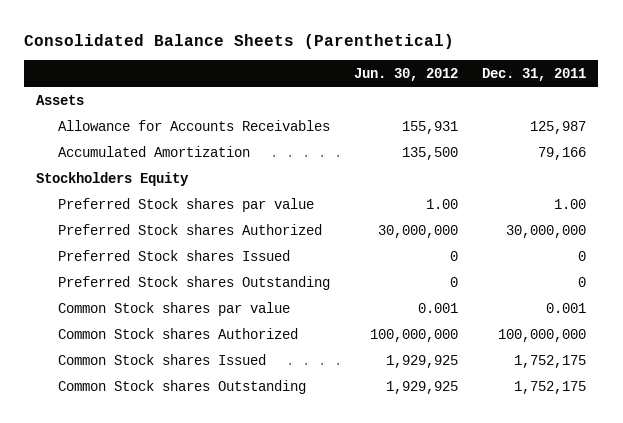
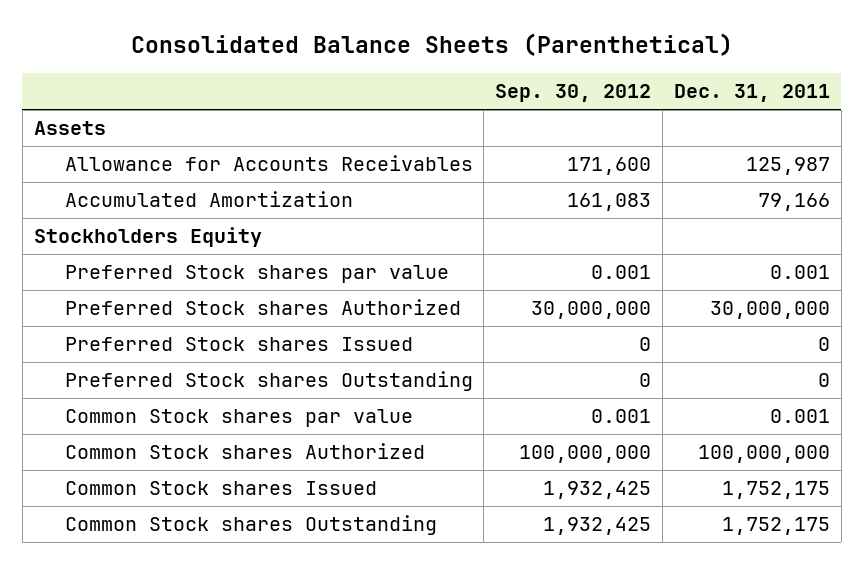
- | Jun. 30, 2012 | Dec. 31, 2011
+ | Sep. 30, 2012 | Dec. 31, 2011
- Preferred Stock shares par value | 1.00 | 1.00
+ Preferred Stock shares par value | 0.001 | 0.001

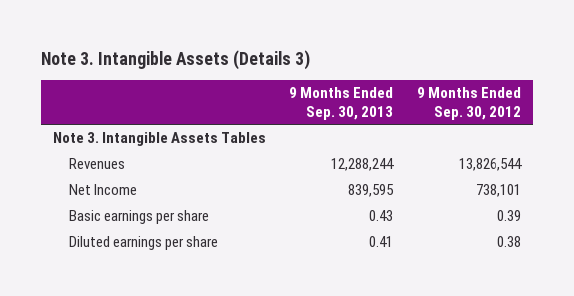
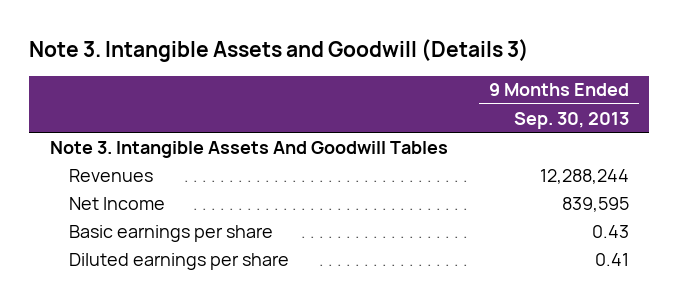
- Note 3. Intangible Assets (Details 3)
+ Note 3. Intangible Assets and Goodwill (Details 3)
- | 9 Months Ended Sep. 30, 2013 | 9 Months Ended Sep. 30, 2012
+ | 9 Months Ended Sep. 30, 2013
- Note 3. Intangible Assets Tables
+ Note 3. Intangible Assets And Goodwill Tables

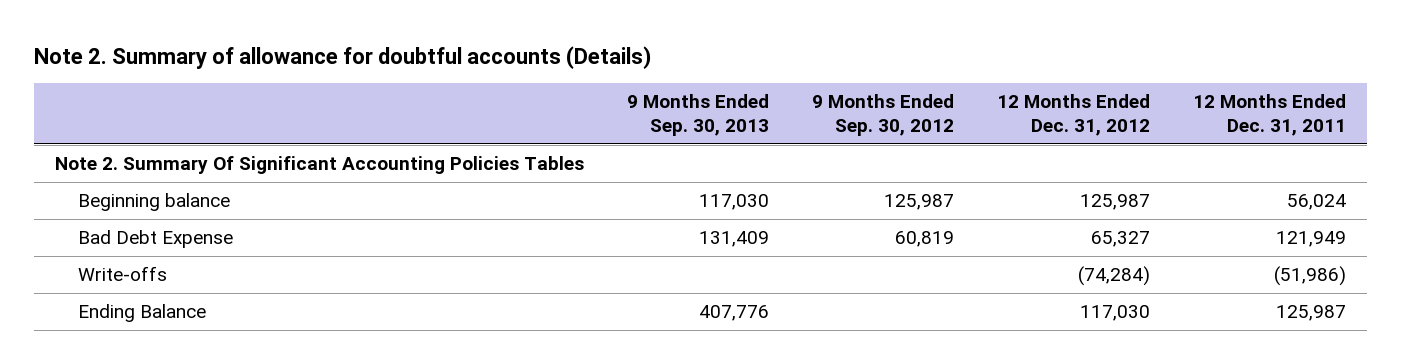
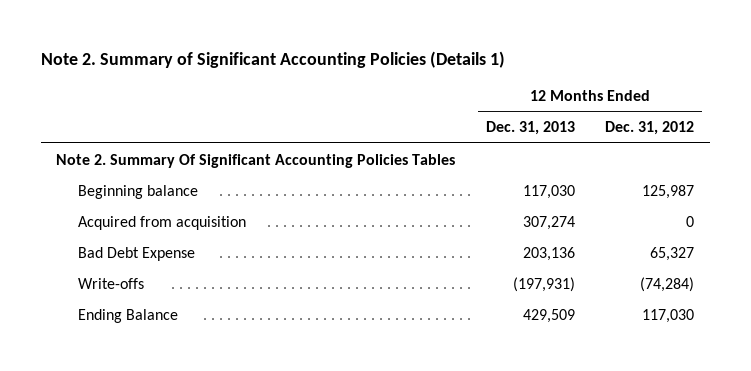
- Note 2. Summary of allowance for doubtful accounts (Details)
+ Note 2. Summary of Significant Accounting Policies (Details 1)
- | 9 Months Ended Sep. 30, 2013 | 9 Months Ended Sep. 30, 2012 | 12 Months Ended Dec. 31, 2012 | 12 Months Ended Dec. 31, 2011
+ | 12 Months Ended Dec. 31, 2013 | 12 Months Ended Dec. 31, 2012
+ Acquired from acquisition | 307,274 | 0

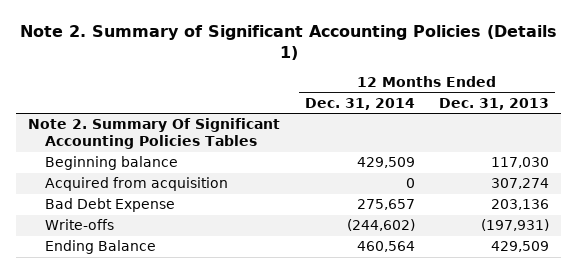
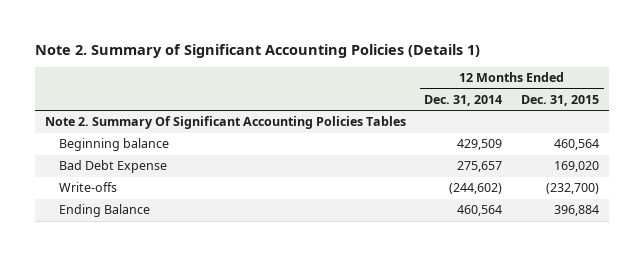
- | 12 Months Ended Dec. 31, 2014 | 12 Months Ended Dec. 31, 2013
+ | 12 Months Ended Dec. 31, 2014 | 12 Months Ended Dec. 31, 2015
- Acquired from acquisition | 0 | 307,274

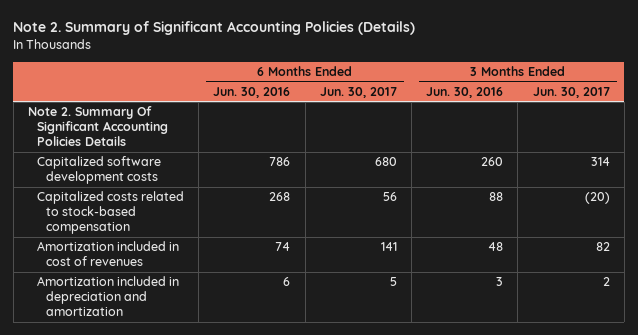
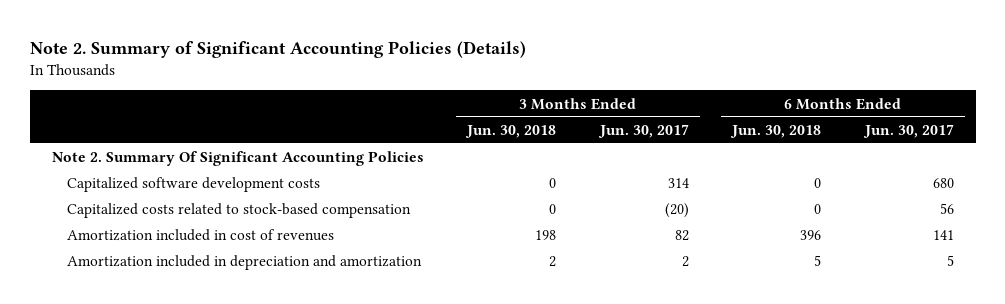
- | 6 Months Ended Jun. 30, 2016 | 6 Months Ended Jun. 30, 2017 | 3 Months Ended Jun. 30, 2016 | 3 Months Ended Jun. 30, 2017
+ | 3 Months Ended Jun. 30, 2018 | 3 Months Ended Jun. 30, 2017 | 6 Months Ended Jun. 30, 2018 | 6 Months Ended Jun. 30, 2017
- Note 2. Summary Of Significant Accounting Policies Details
+ Note 2. Summary Of Significant Accounting Policies

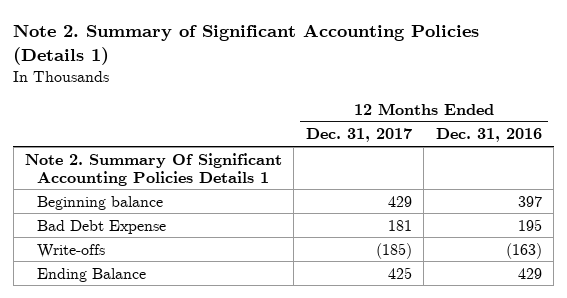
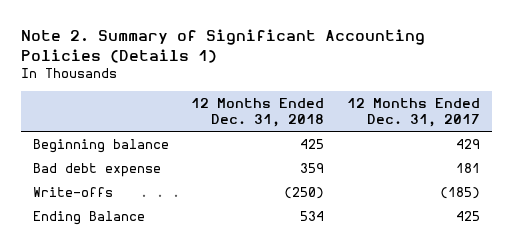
- | 12 Months Ended Dec. 31, 2017 | 12 Months Ended Dec. 31, 2016
+ | 12 Months Ended Dec. 31, 2018 | 12 Months Ended Dec. 31, 2017
- Note 2. Summary Of Significant Accounting Policies Details 1
- Bad Debt Expense | 181 | 195
+ Bad debt expense | 359 | 181

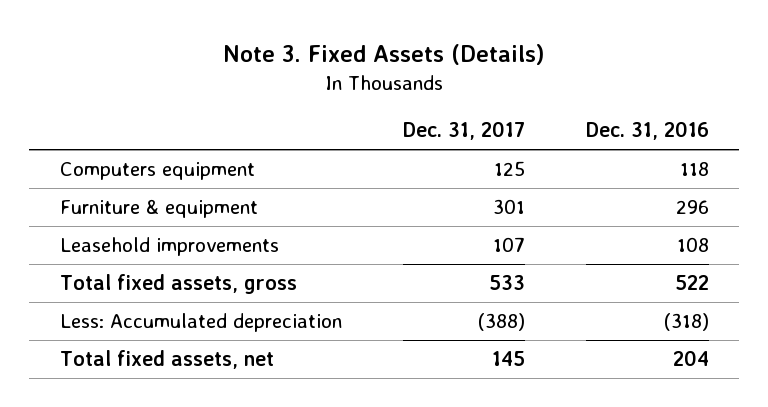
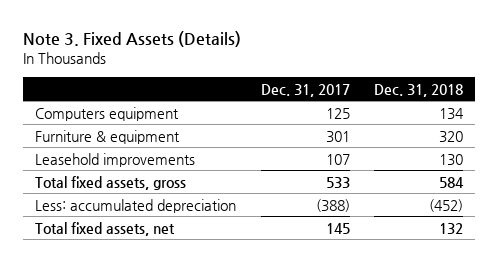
- | Dec. 31, 2017 | Dec. 31, 2016
+ | Dec. 31, 2017 | Dec. 31, 2018
- Less: Accumulated depreciation | (388) | (318)
+ Less: accumulated depreciation | (388) | (452)

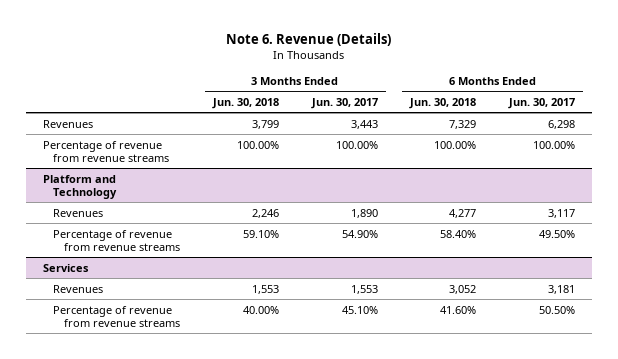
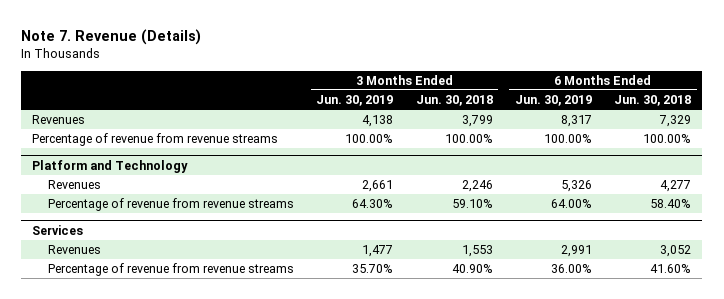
- Note 6. Revenue (Details)
+ Note 7. Revenue (Details)
- | 3 Months Ended Jun. 30, 2018 | 3 Months Ended Jun. 30, 2017 | 6 Months Ended Jun. 30, 2018 | 6 Months Ended Jun. 30, 2017
+ | 3 Months Ended Jun. 30, 2019 | 3 Months Ended Jun. 30, 2018 | 6 Months Ended Jun. 30, 2019 | 6 Months Ended Jun. 30, 2018
@ Services
- Percentage of revenue from revenue streams | 40.00% | 45.10% | 41.60% | 50.50%
+ Percentage of revenue from revenue streams | 35.70% | 40.90% | 36.00% | 41.60%

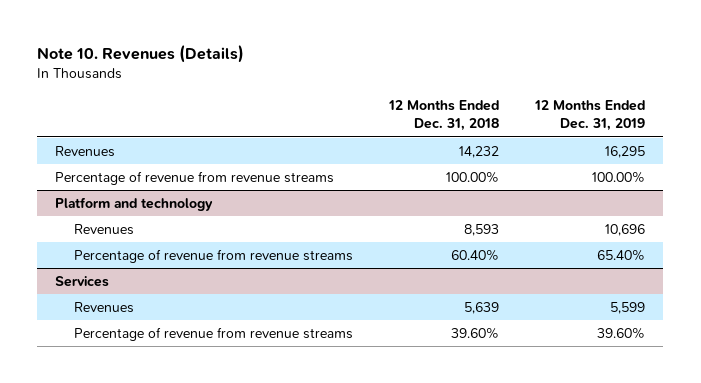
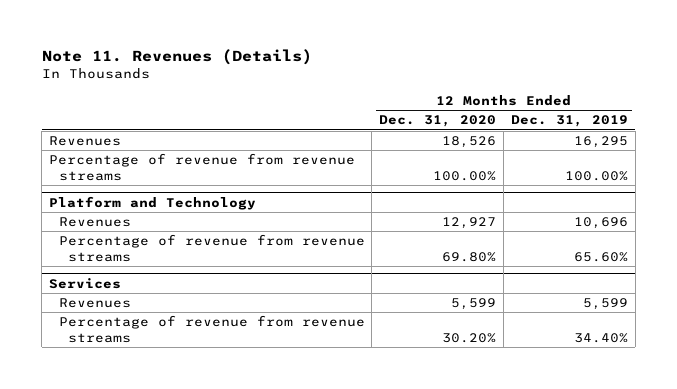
- Note 10. Revenues (Details)
+ Note 11. Revenues (Details)
- | 12 Months Ended Dec. 31, 2018 | 12 Months Ended Dec. 31, 2019
+ | 12 Months Ended Dec. 31, 2020 | 12 Months Ended Dec. 31, 2019
- Platform and technology
+ Platform and Technology
- Percentage of revenue from revenue streams | 60.40% | 65.40%
+ Percentage of revenue from revenue streams | 69.80% | 65.60%
@ Services
- Percentage of revenue from revenue streams | 39.60% | 39.60%
+ Percentage of revenue from revenue streams | 30.20% | 34.40%

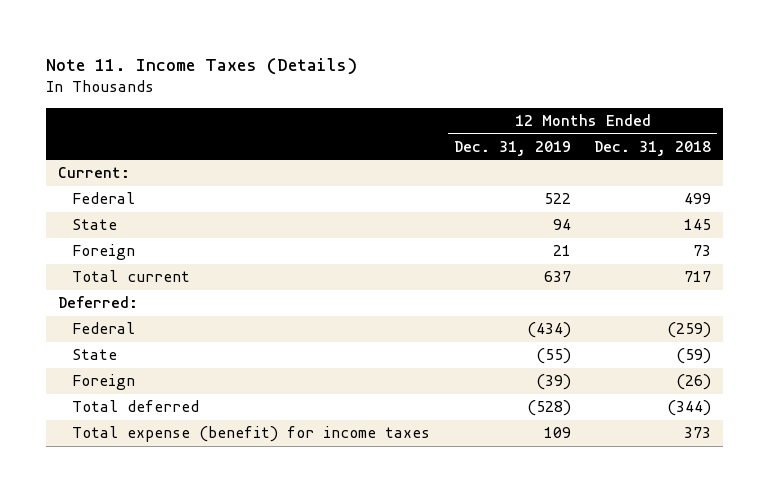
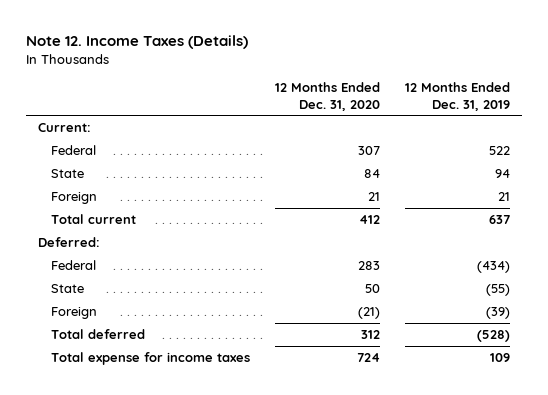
- Note 11. Income Taxes (Details)
+ Note 12. Income Taxes (Details)
- | 12 Months Ended Dec. 31, 2019 | 12 Months Ended Dec. 31, 2018
+ | 12 Months Ended Dec. 31, 2020 | 12 Months Ended Dec. 31, 2019
- Total expense (benefit) for income taxes | 109 | 373
+ Total expense for income taxes | 724 | 109

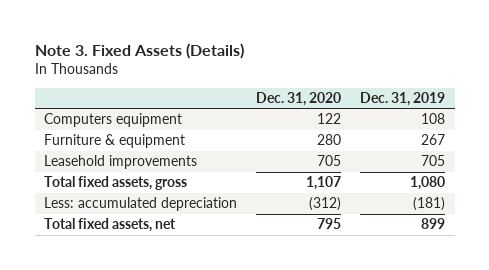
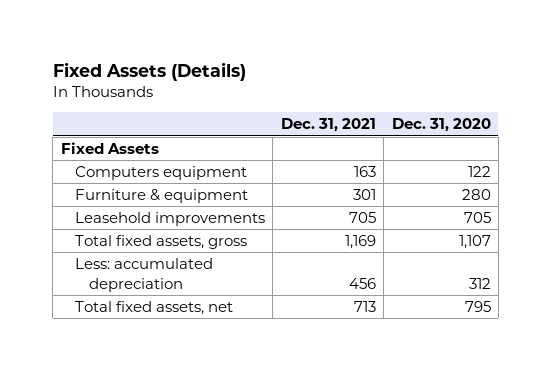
- Note 3. Fixed Assets (Details)
+ Fixed Assets (Details)
- | Dec. 31, 2020 | Dec. 31, 2019
+ | Dec. 31, 2021 | Dec. 31, 2020
+ Fixed Assets
- Less: accumulated depreciation | (312) | (181)
+ Less: accumulated depreciation | 456 | 312

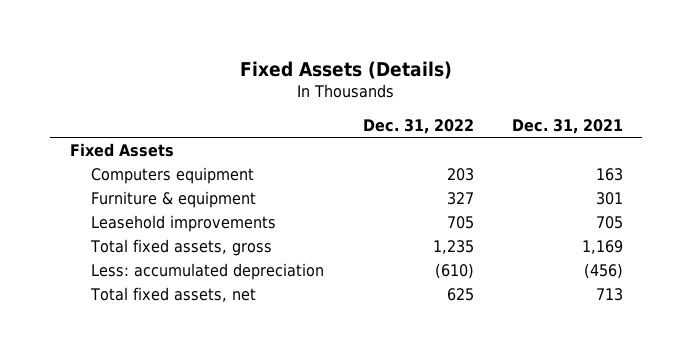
- | Dec. 31, 2021 | Dec. 31, 2020
+ | Dec. 31, 2022 | Dec. 31, 2021
- Less: accumulated depreciation | 456 | 312
+ Less: accumulated depreciation | (610) | (456)

